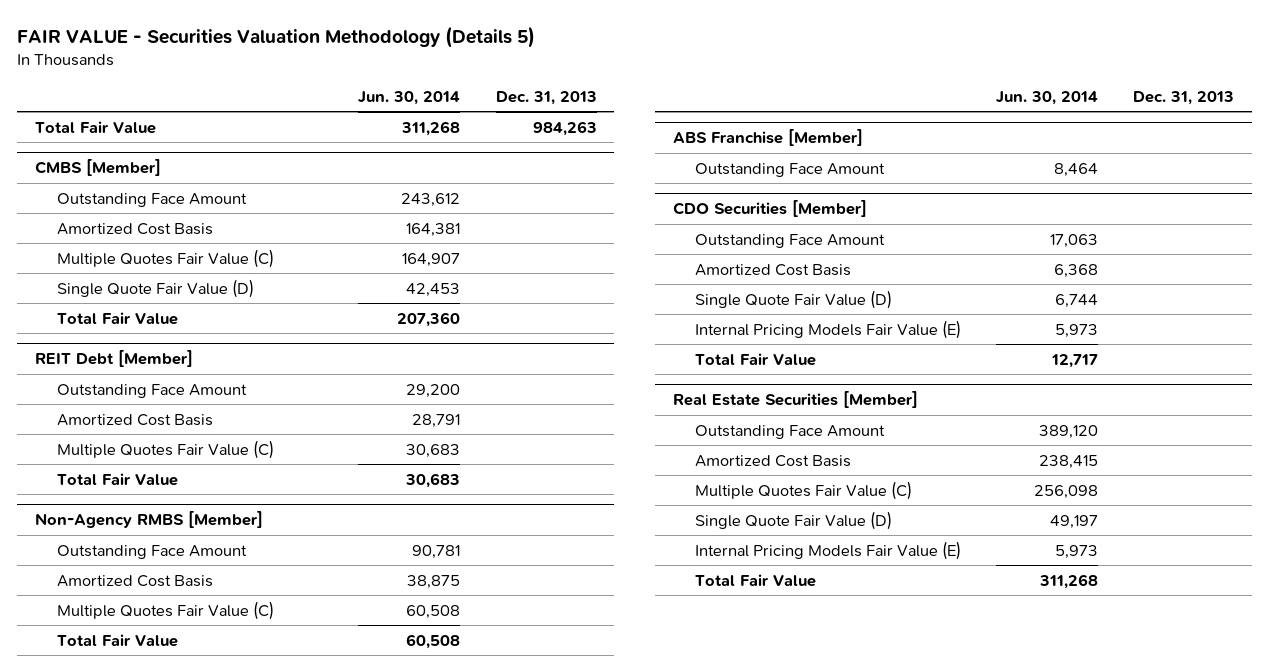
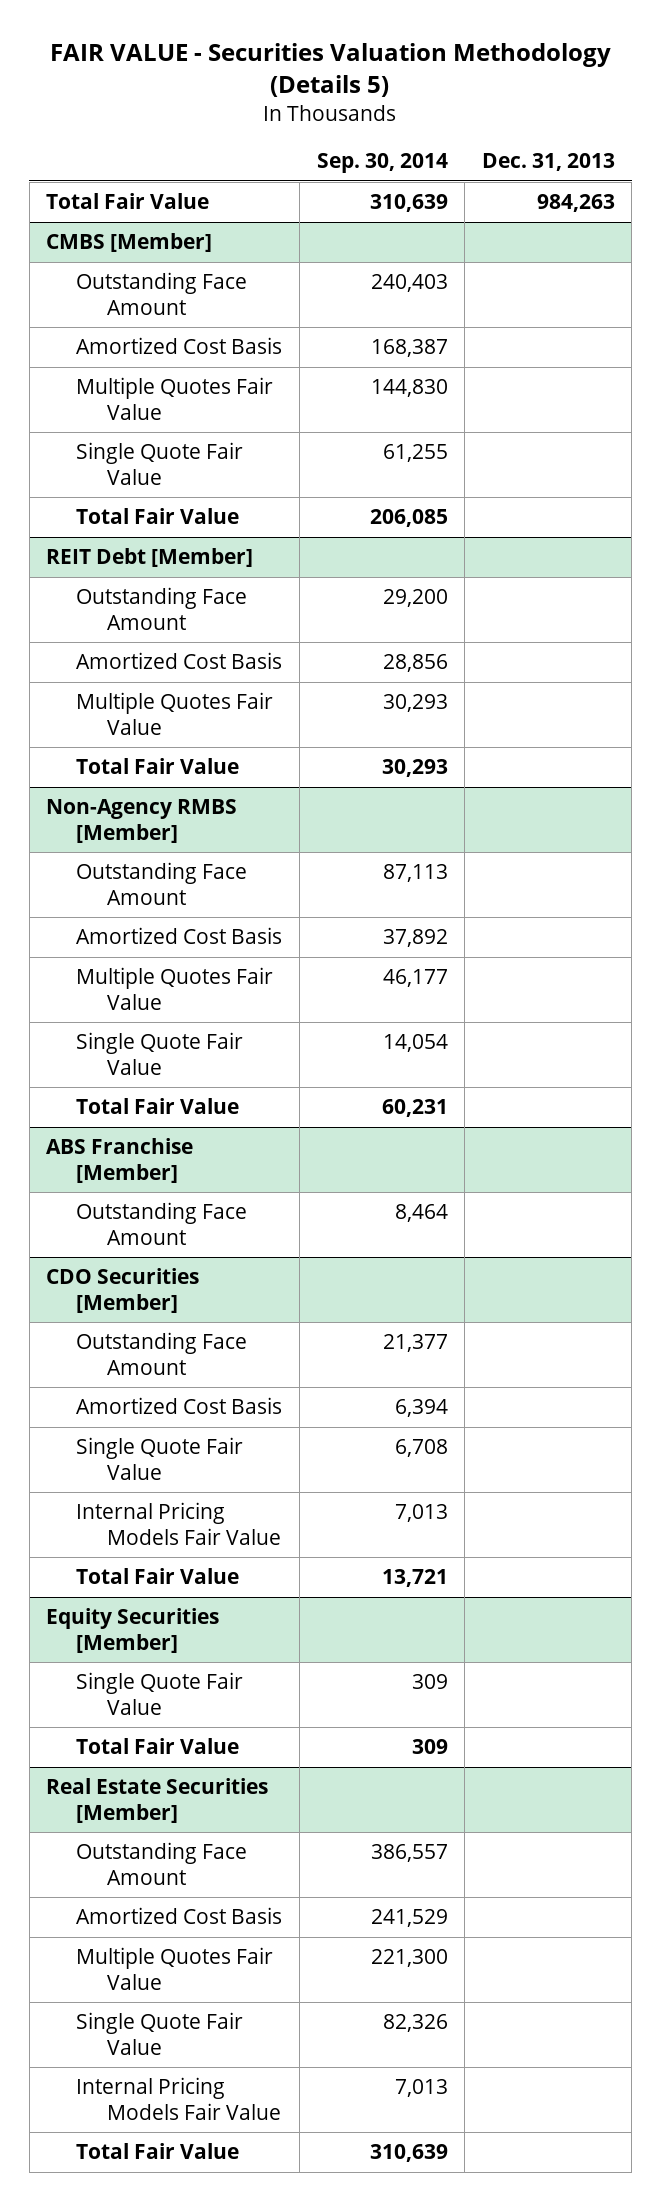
- | Jun. 30, 2014 | Dec. 31, 2013
+ | Sep. 30, 2014 | Dec. 31, 2013
@ CMBS [Member]
- Multiple Quotes Fair Value (C) | 164,907 |
- Single Quote Fair Value (D) | 42,453 |
+ Multiple Quotes Fair Value | 144,830 |
+ Single Quote Fair Value | 61,255 |
@ REIT Debt [Member]
- Multiple Quotes Fair Value (C) | 30,683 |
+ Multiple Quotes Fair Value | 30,293 |
@ Non-Agency RMBS [Member]
- Multiple Quotes Fair Value (C) | 60,508 |
+ Multiple Quotes Fair Value | 46,177 |
+ Single Quote Fair Value | 14,054 |
@ CDO Securities [Member]
- Single Quote Fair Value (D) | 6,744 |
- Internal Pricing Models Fair Value (E) | 5,973 |
+ Single Quote Fair Value | 6,708 |
+ Internal Pricing Models Fair Value | 7,013 |
+ Equity Securities [Member]
+ Single Quote Fair Value | 309 |
+ Total Fair Value | 309 |
@ Real Estate Securities [Member]
- Multiple Quotes Fair Value (C) | 256,098 |
- Single Quote Fair Value (D) | 49,197 |
- Internal Pricing Models Fair Value (E) | 5,973 |
+ Multiple Quotes Fair Value | 221,300 |
+ Single Quote Fair Value | 82,326 |
+ Internal Pricing Models Fair Value | 7,013 |

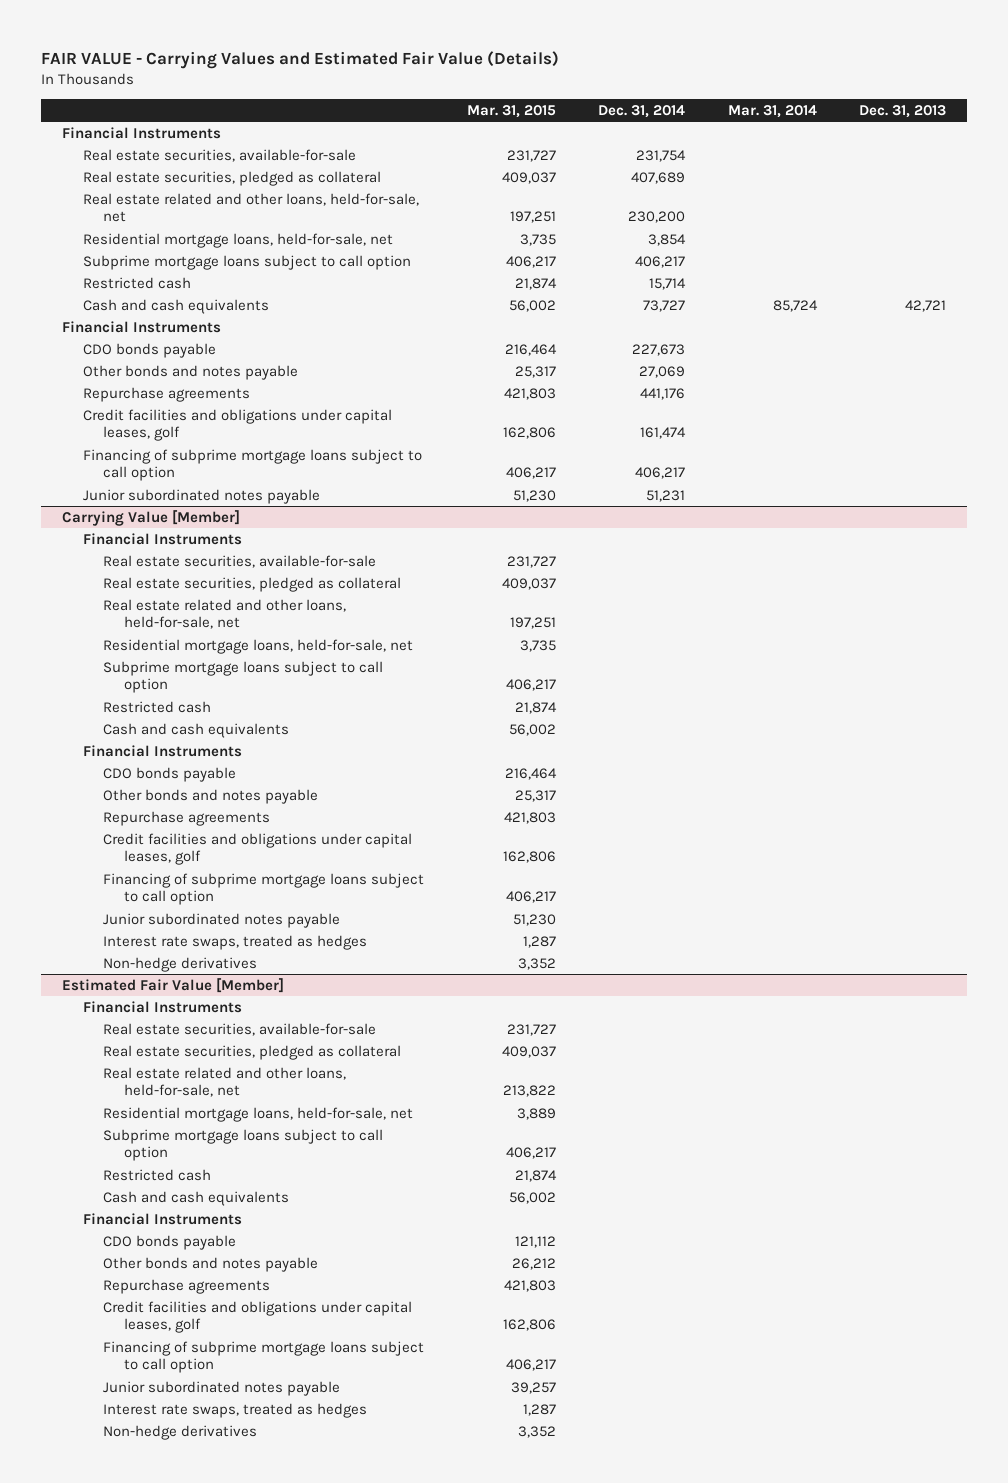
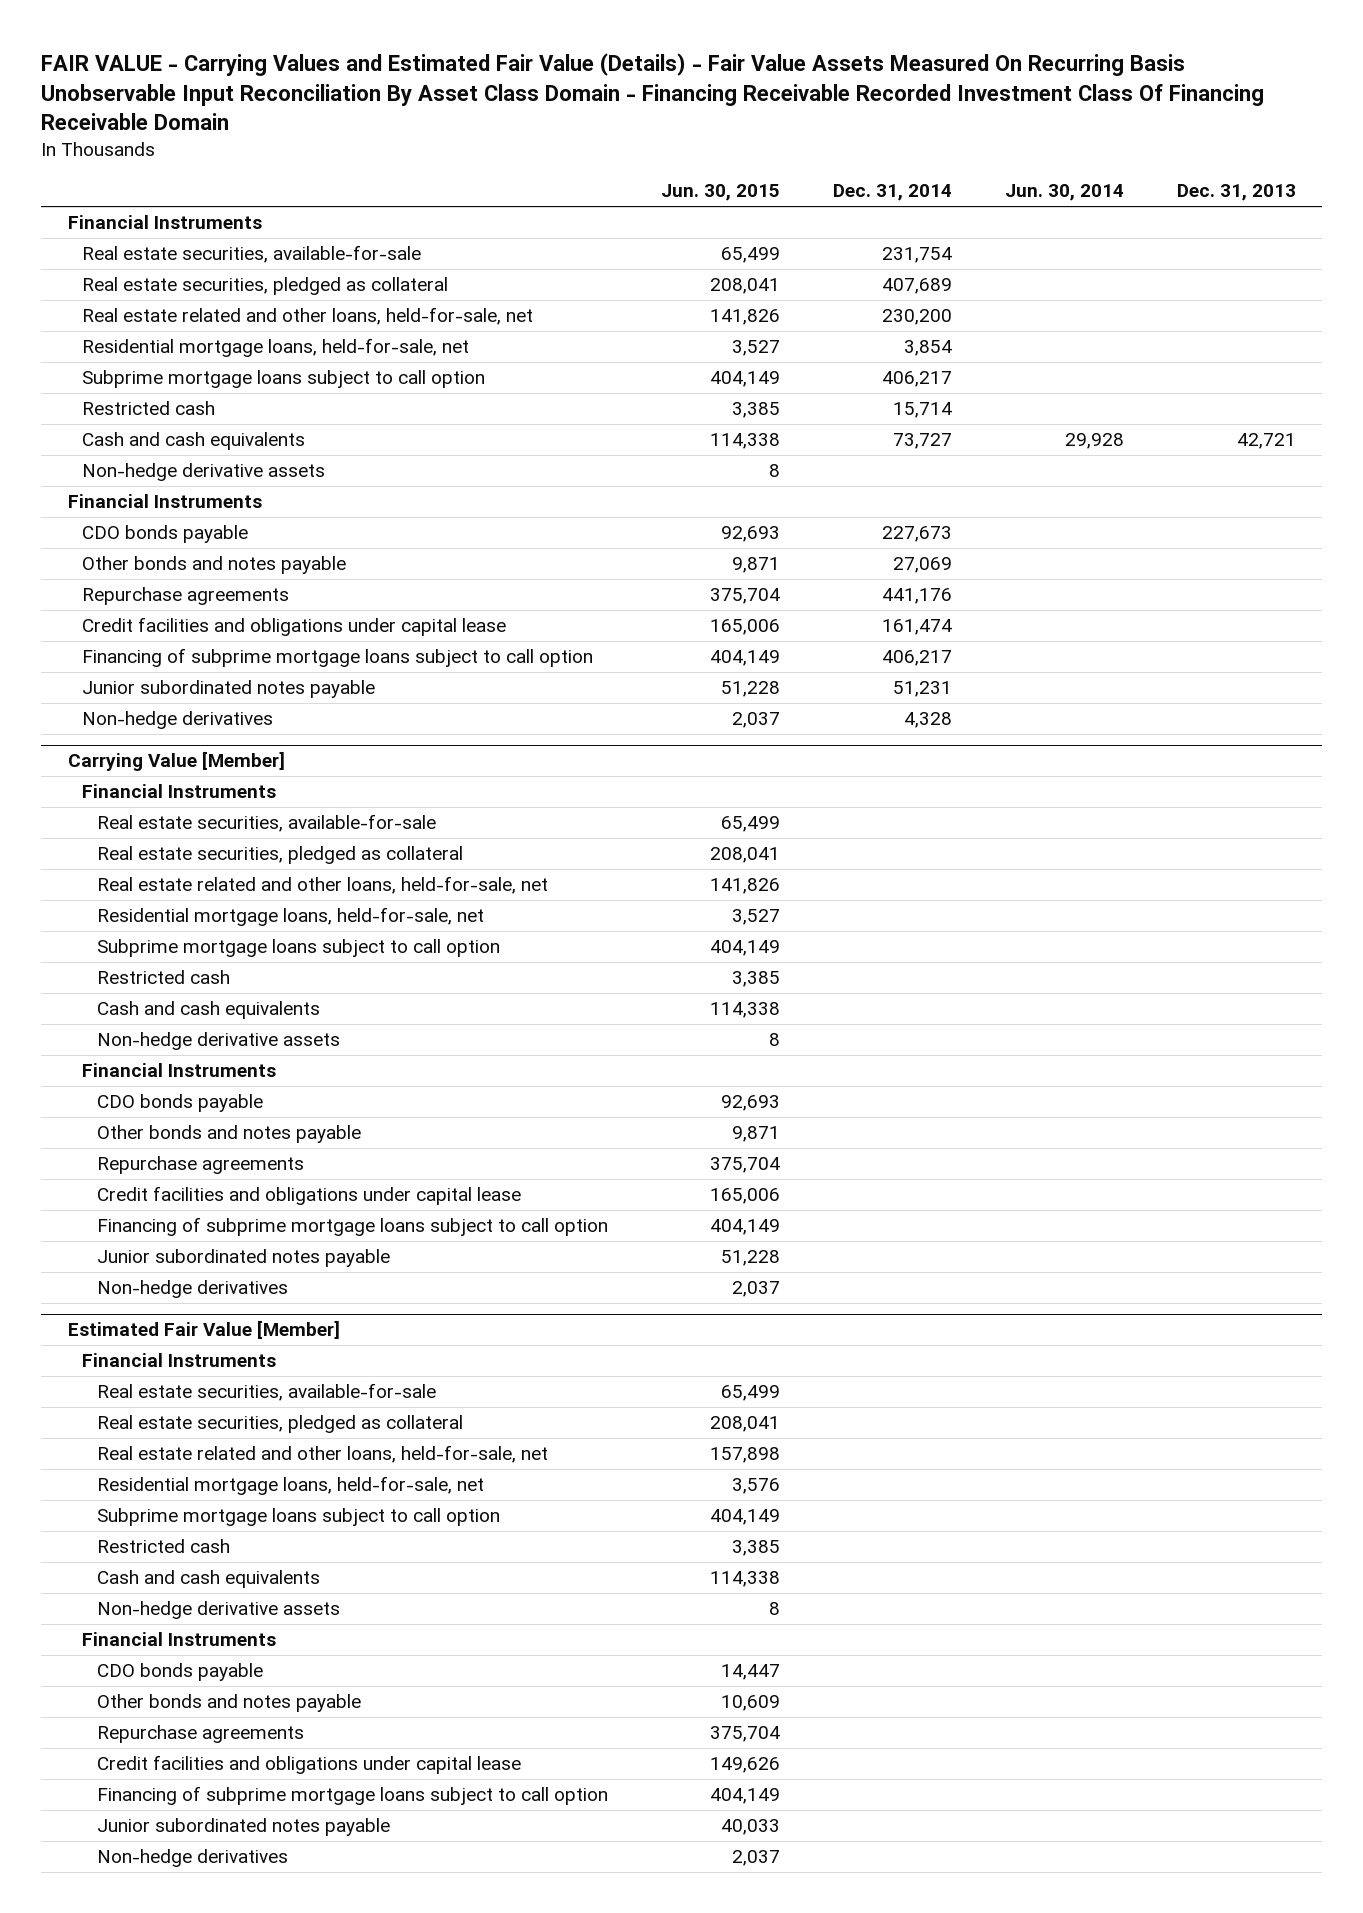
- FAIR VALUE - Carrying Values and Estimated Fair Value (Details)
+ FAIR VALUE - Carrying Values and Estimated Fair Value (Details) - Fair Value Assets Measured On Recurring Basis Unobservable Input Reconciliation By Asset Class Domain - Financing Receivable Recorded Investment Class Of Financing Receivable Domain
- | Mar. 31, 2015 | Dec. 31, 2014 | Mar. 31, 2014 | Dec. 31, 2013
+ | Jun. 30, 2015 | Dec. 31, 2014 | Jun. 30, 2014 | Dec. 31, 2013
+ Non-hedge derivative assets | 8 | | |
- Credit facilities and obligations under capital leases, golf | 162,806 | 161,474 | |
+ Credit facilities and obligations under capital lease | 165,006 | 161,474 | |
+ Non-hedge derivatives | 2,037 | 4,328 | |
@ Carrying Value [Member]
+ Non-hedge derivative assets | 8 | | |
- Credit facilities and obligations under capital leases, golf | 162,806 | | |
+ Credit facilities and obligations under capital lease | 165,006 | | |
- Interest rate swaps, treated as hedges | 1,287 | | |
@ Estimated Fair Value [Member]
+ Non-hedge derivative assets | 8 | | |
- Credit facilities and obligations under capital leases, golf | 162,806 | | |
+ Credit facilities and obligations under capital lease | 149,626 | | |
- Interest rate swaps, treated as hedges | 1,287 | | |

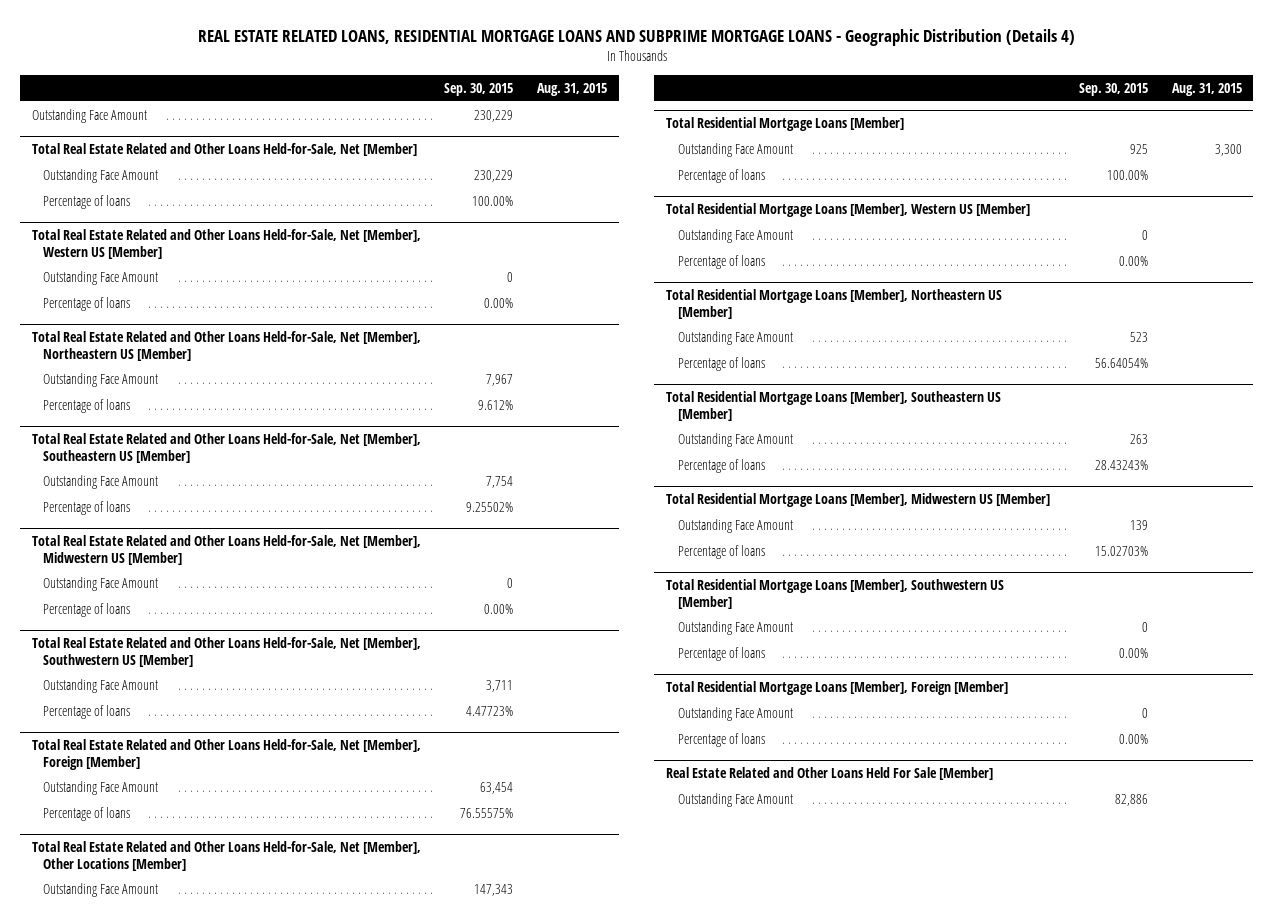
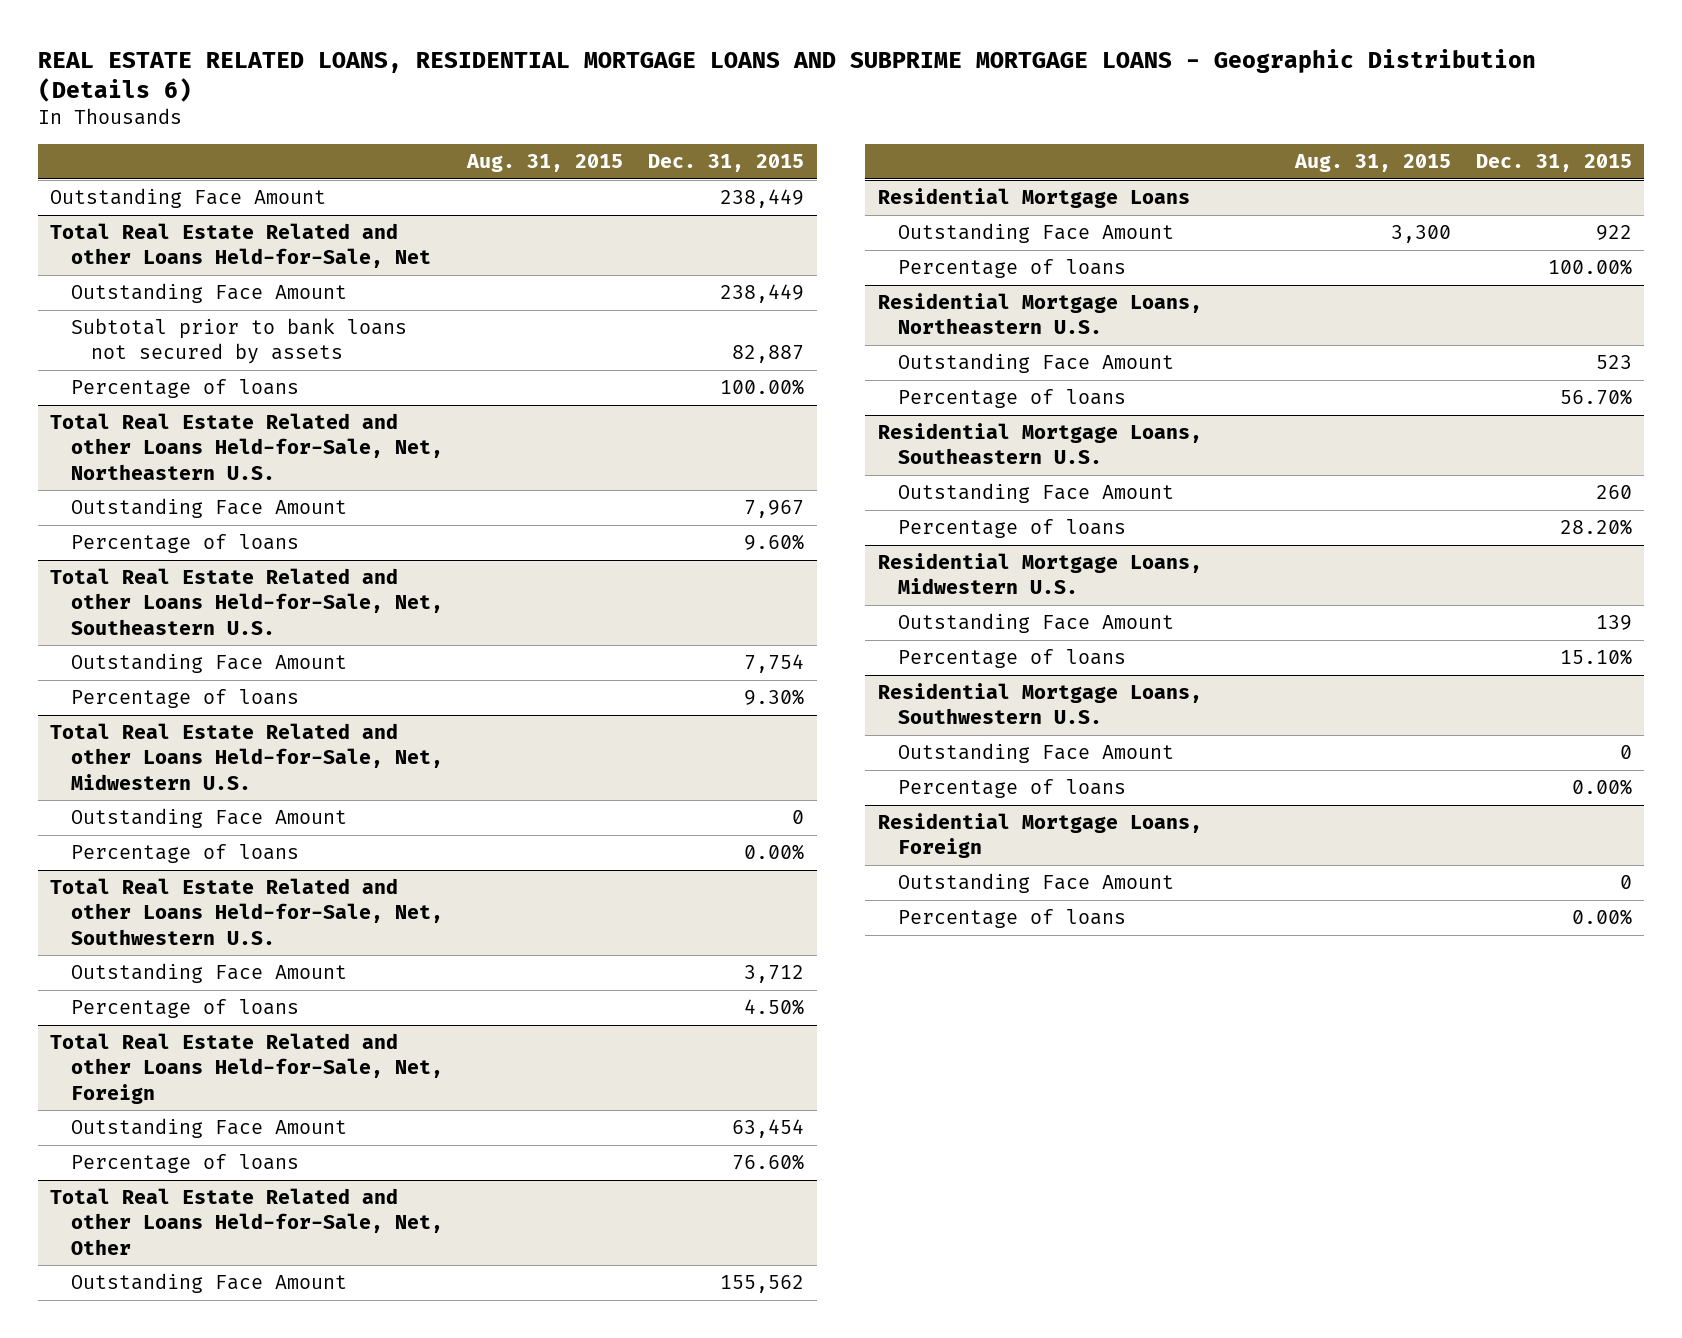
- REAL ESTATE RELATED LOANS, RESIDENTIAL MORTGAGE LOANS AND SUBPRIME MORTGAGE LOANS - Geographic Distribution (Details 4)
+ REAL ESTATE RELATED LOANS, RESIDENTIAL MORTGAGE LOANS AND SUBPRIME MORTGAGE LOANS - Geographic Distribution (Details 6)
- | Sep. 30, 2015 | Aug. 31, 2015
+ | Aug. 31, 2015 | Dec. 31, 2015
- Total Real Estate Related and Other Loans Held-for-Sale, Net [Member]
+ Total Real Estate Related and other Loans Held-for-Sale, Net
+ Subtotal prior to bank loans not secured by assets | | 82,887
- Total Real Estate Related and Other Loans Held-for-Sale, Net [Member], Western US [Member]
- Outstanding Face Amount | 0 |
- Percentage of loans | 0.00% |
- Total Real Estate Related and Other Loans Held-for-Sale, Net [Member], Northeastern US [Member]
+ Total Real Estate Related and other Loans Held-for-Sale, Net, Northeastern U.S.
- Total Real Estate Related and Other Loans Held-for-Sale, Net [Member], Southeastern US [Member]
+ Total Real Estate Related and other Loans Held-for-Sale, Net, Southeastern U.S.
- Total Real Estate Related and Other Loans Held-for-Sale, Net [Member], Midwestern US [Member]
+ Total Real Estate Related and other Loans Held-for-Sale, Net, Midwestern U.S.
- Total Real Estate Related and Other Loans Held-for-Sale, Net [Member], Southwestern US [Member]
+ Total Real Estate Related and other Loans Held-for-Sale, Net, Southwestern U.S.
- Total Real Estate Related and Other Loans Held-for-Sale, Net [Member], Foreign [Member]
+ Total Real Estate Related and other Loans Held-for-Sale, Net, Foreign
- Total Real Estate Related and Other Loans Held-for-Sale, Net [Member], Other Locations [Member]
+ Total Real Estate Related and other Loans Held-for-Sale, Net, Other
- Total Residential Mortgage Loans [Member]
+ Residential Mortgage Loans
- Total Residential Mortgage Loans [Member], Western US [Member]
- Outstanding Face Amount | 0 |
- Percentage of loans | 0.00% |
- Total Residential Mortgage Loans [Member], Northeastern US [Member]
+ Residential Mortgage Loans, Northeastern U.S.
- Total Residential Mortgage Loans [Member], Southeastern US [Member]
+ Residential Mortgage Loans, Southeastern U.S.
- Total Residential Mortgage Loans [Member], Midwestern US [Member]
+ Residential Mortgage Loans, Midwestern U.S.
- Total Residential Mortgage Loans [Member], Southwestern US [Member]
+ Residential Mortgage Loans, Southwestern U.S.
- Total Residential Mortgage Loans [Member], Foreign [Member]
+ Residential Mortgage Loans, Foreign
- Real Estate Related and Other Loans Held For Sale [Member]
- Outstanding Face Amount | 82,886 |

